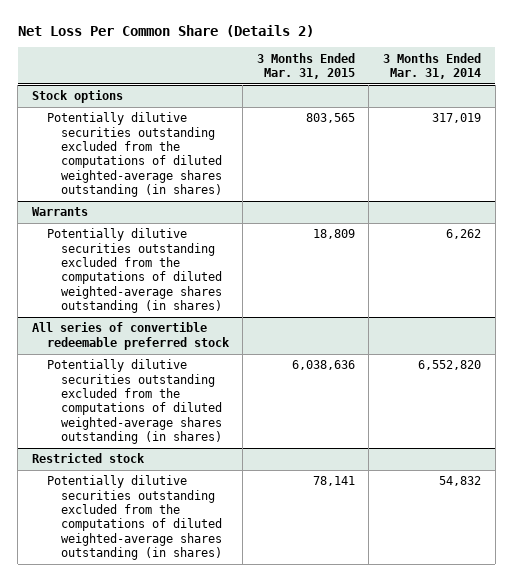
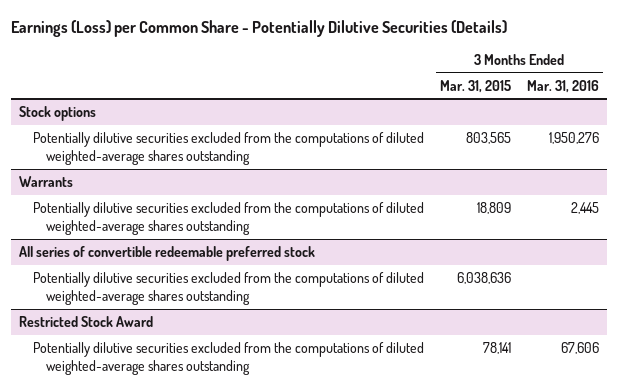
- Net Loss Per Common Share (Details 2)
+ Earnings (Loss) per Common Share - Potentially Dilutive Securities (Details)
- | 3 Months Ended Mar. 31, 2015 | 3 Months Ended Mar. 31, 2014
+ | 3 Months Ended Mar. 31, 2015 | 3 Months Ended Mar. 31, 2016
@ Stock options
- Potentially dilutive securities outstanding excluded from the computations of diluted weighted-average shares outstanding (in shares) | 803,565 | 317,019
+ Potentially dilutive securities excluded from the computations of diluted weighted-average shares outstanding | 803,565 | 1,950,276
@ Warrants
- Potentially dilutive securities outstanding excluded from the computations of diluted weighted-average shares outstanding (in shares) | 18,809 | 6,262
+ Potentially dilutive securities excluded from the computations of diluted weighted-average shares outstanding | 18,809 | 2,445
@ All series of convertible redeemable preferred stock
- Potentially dilutive securities outstanding excluded from the computations of diluted weighted-average shares outstanding (in shares) | 6,038,636 | 6,552,820
- Restricted stock
- Potentially dilutive securities outstanding excluded from the computations of diluted weighted-average shares outstanding (in shares) | 78,141 | 54,832
@ All series of convertible redeemable preferred stock
+ Potentially dilutive securities excluded from the computations of diluted weighted-average shares outstanding | 6,038,636 |
+ Restricted Stock Award
+ Potentially dilutive securities excluded from the computations of diluted weighted-average shares outstanding | 78,141 | 67,606

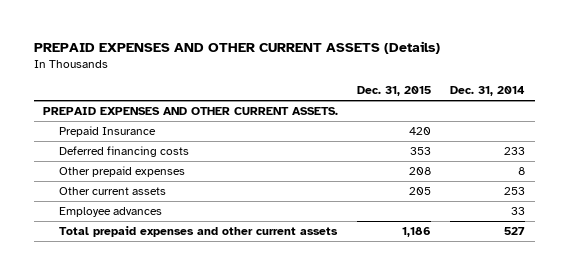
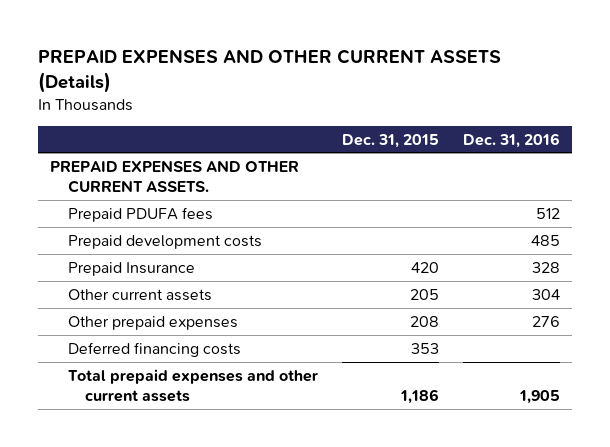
- | Dec. 31, 2015 | Dec. 31, 2014
+ | Dec. 31, 2015 | Dec. 31, 2016
+ Prepaid PDUFA fees | | 512
+ Prepaid development costs | | 485
- Employee advances | | 33
moved down: Other prepaid expenses | 208 | 276
moved down: Deferred financing costs | 353 |

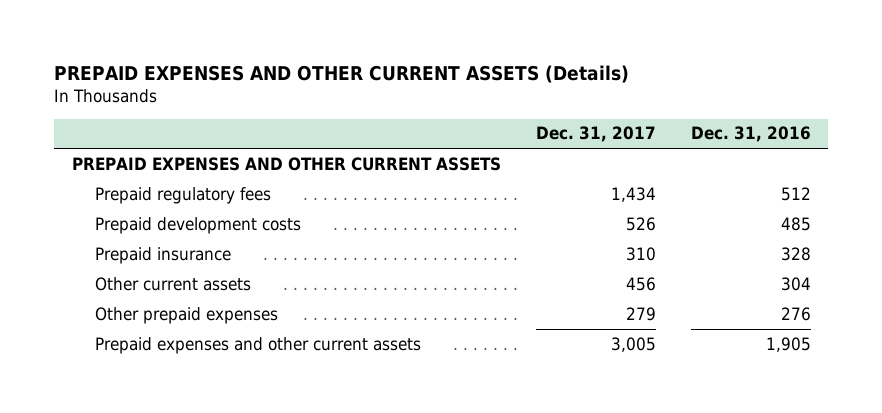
- | Dec. 31, 2015 | Dec. 31, 2016
+ | Dec. 31, 2017 | Dec. 31, 2016
- PREPAID EXPENSES AND OTHER CURRENT ASSETS.
- Prepaid PDUFA fees | | 512
+ PREPAID EXPENSES AND OTHER CURRENT ASSETS
+ Prepaid regulatory fees | 1,434 | 512
- Prepaid Insurance | 420 | 328
+ Prepaid insurance | 310 | 328
- Deferred financing costs | 353 |
- Total prepaid expenses and other current assets | 1,186 | 1,905
+ Prepaid expenses and other current assets | 3,005 | 1,905

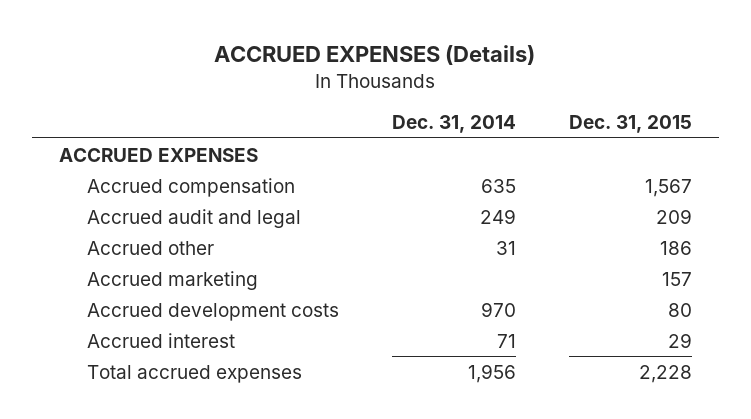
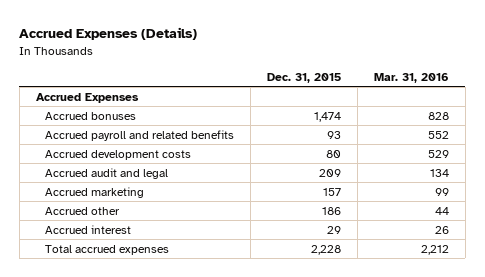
- ACCRUED EXPENSES (Details)
+ Accrued Expenses (Details)
- | Dec. 31, 2014 | Dec. 31, 2015
+ | Dec. 31, 2015 | Mar. 31, 2016
- ACCRUED EXPENSES
- Accrued compensation | 635 | 1,567
+ Accrued Expenses
+ Accrued bonuses | 1,474 | 828
+ Accrued payroll and related benefits | 93 | 552
moved up: Accrued development costs | 80 | 529
moved down: Accrued other | 186 | 44

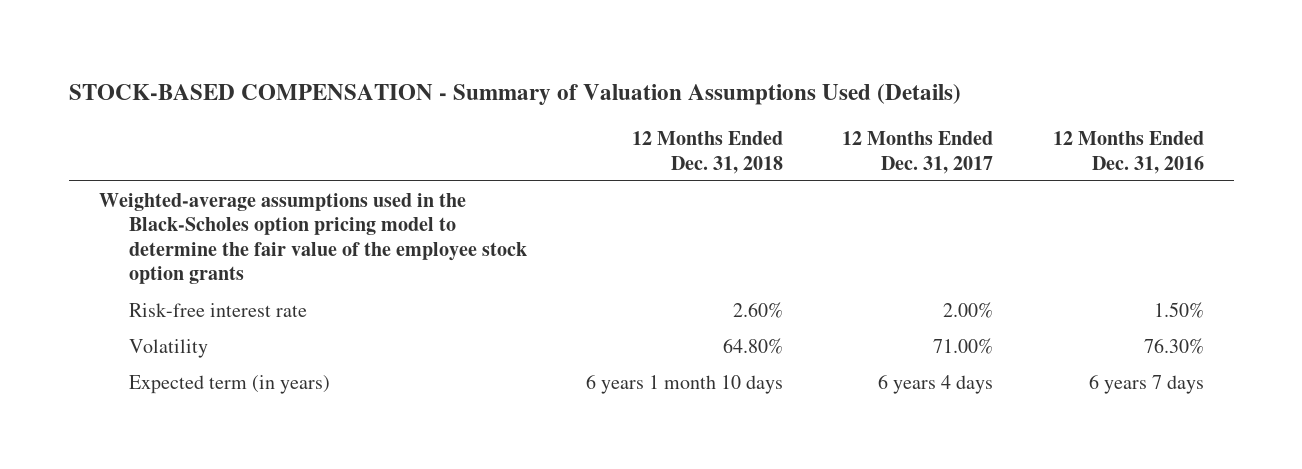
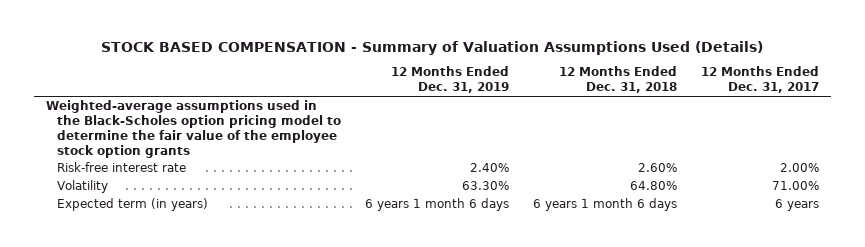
- STOCK-BASED COMPENSATION - Summary of Valuation Assumptions Used (Details)
+ STOCK BASED COMPENSATION - Summary of Valuation Assumptions Used (Details)
- | 12 Months Ended Dec. 31, 2018 | 12 Months Ended Dec. 31, 2017 | 12 Months Ended Dec. 31, 2016
+ | 12 Months Ended Dec. 31, 2019 | 12 Months Ended Dec. 31, 2018 | 12 Months Ended Dec. 31, 2017
- Expected term (in years) | 6 years 1 month 10 days | 6 years 4 days | 6 years 7 days
+ Expected term (in years) | 6 years 1 month 6 days | 6 years 1 month 6 days | 6 years

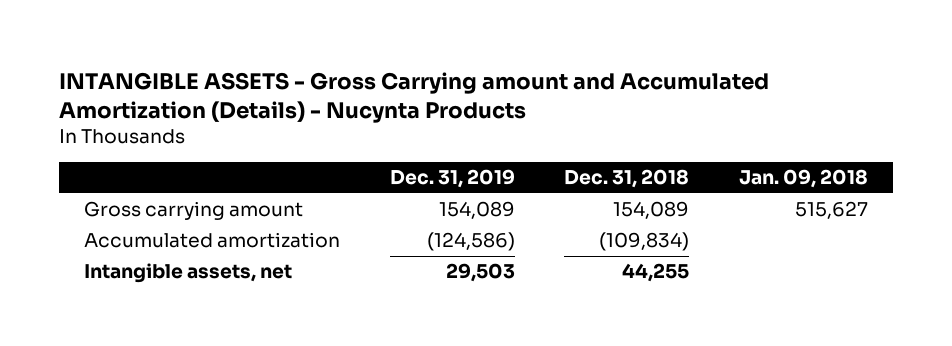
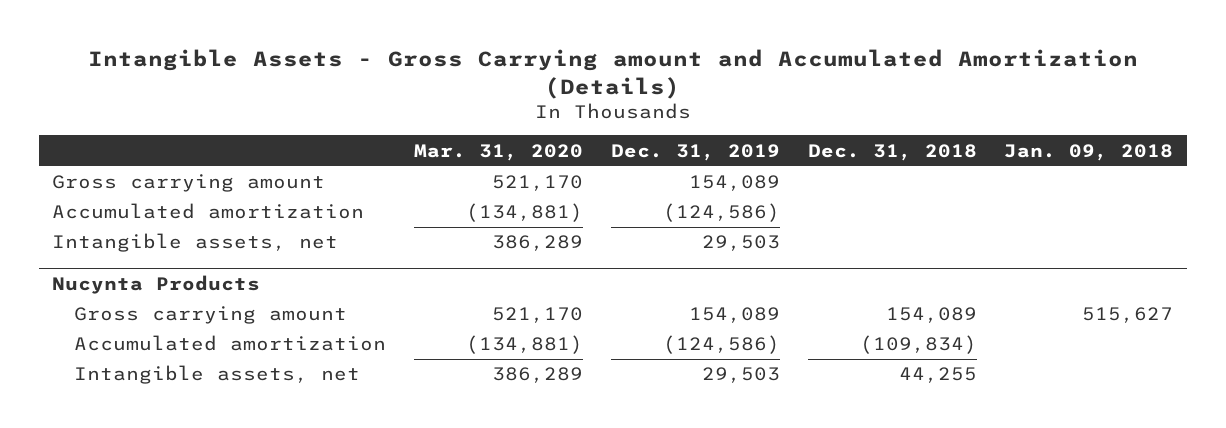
- INTANGIBLE ASSETS - Gross Carrying amount and Accumulated Amortization (Details) - Nucynta Products
+ Intangible Assets - Gross Carrying amount and Accumulated Amortization (Details)
- | Dec. 31, 2019 | Dec. 31, 2018 | Jan. 09, 2018
+ | Mar. 31, 2020 | Dec. 31, 2019 | Dec. 31, 2018 | Jan. 09, 2018
+ Gross carrying amount | 521,170 | 154,089 | |
+ Accumulated amortization | (134,881) | (124,586) | |
+ Intangible assets, net | 386,289 | 29,503 | |
+ Nucynta Products

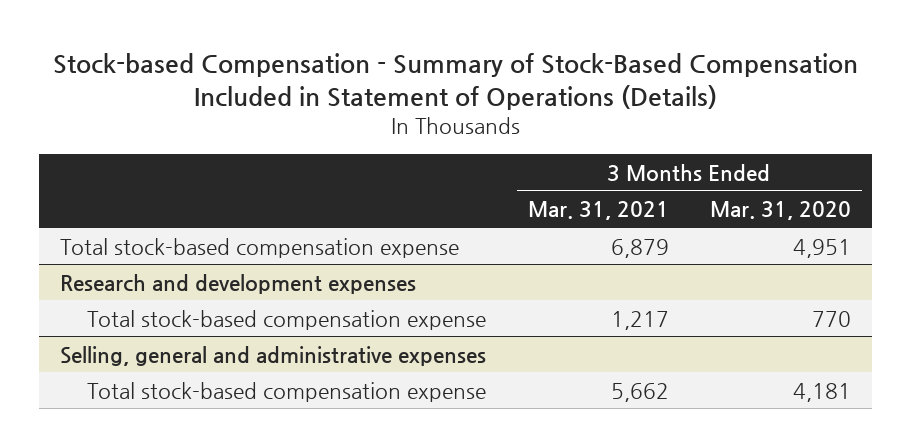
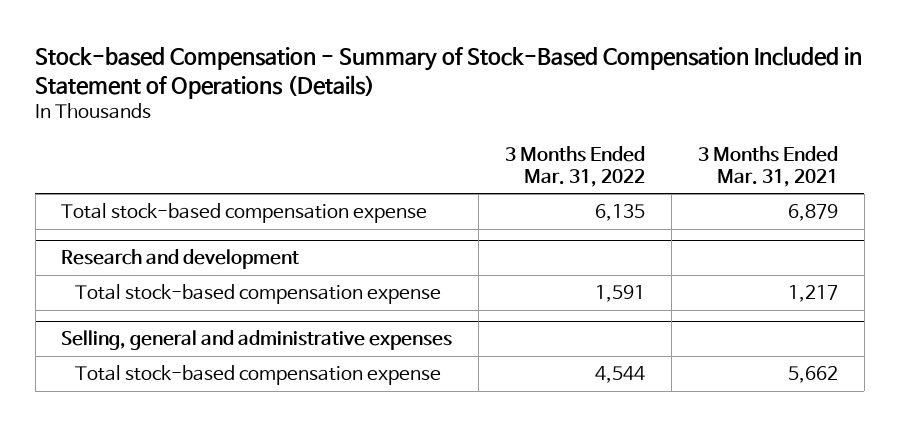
- | 3 Months Ended Mar. 31, 2021 | 3 Months Ended Mar. 31, 2020
+ | 3 Months Ended Mar. 31, 2022 | 3 Months Ended Mar. 31, 2021
- Research and development expenses
+ Research and development

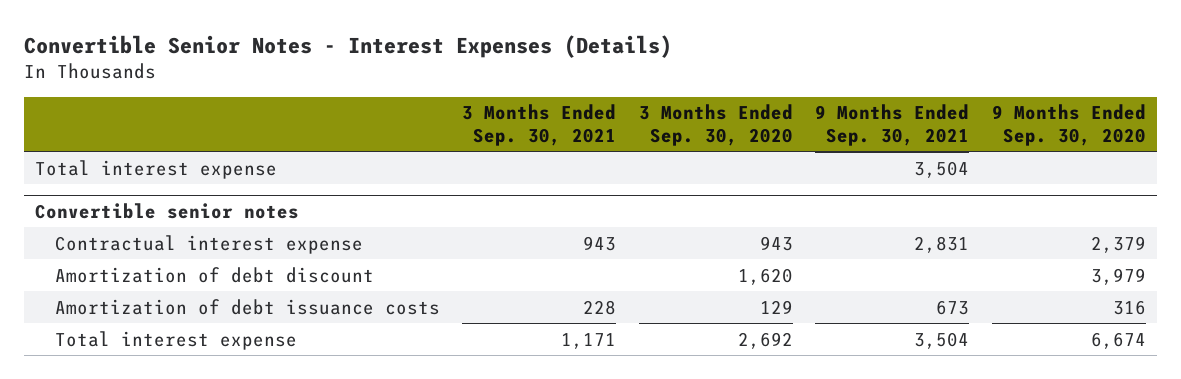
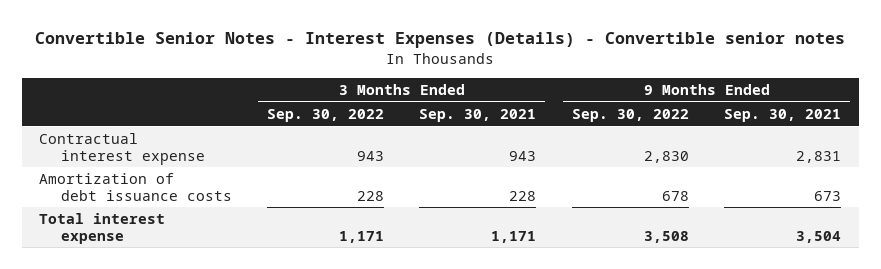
- Convertible Senior Notes - Interest Expenses (Details)
+ Convertible Senior Notes - Interest Expenses (Details) - Convertible senior notes
- | 3 Months Ended Sep. 30, 2021 | 3 Months Ended Sep. 30, 2020 | 9 Months Ended Sep. 30, 2021 | 9 Months Ended Sep. 30, 2020
+ | 3 Months Ended Sep. 30, 2022 | 3 Months Ended Sep. 30, 2021 | 9 Months Ended Sep. 30, 2022 | 9 Months Ended Sep. 30, 2021
- Total interest expense | | | 3,504 |
- Convertible senior notes
- Amortization of debt discount | | 1,620 | | 3,979

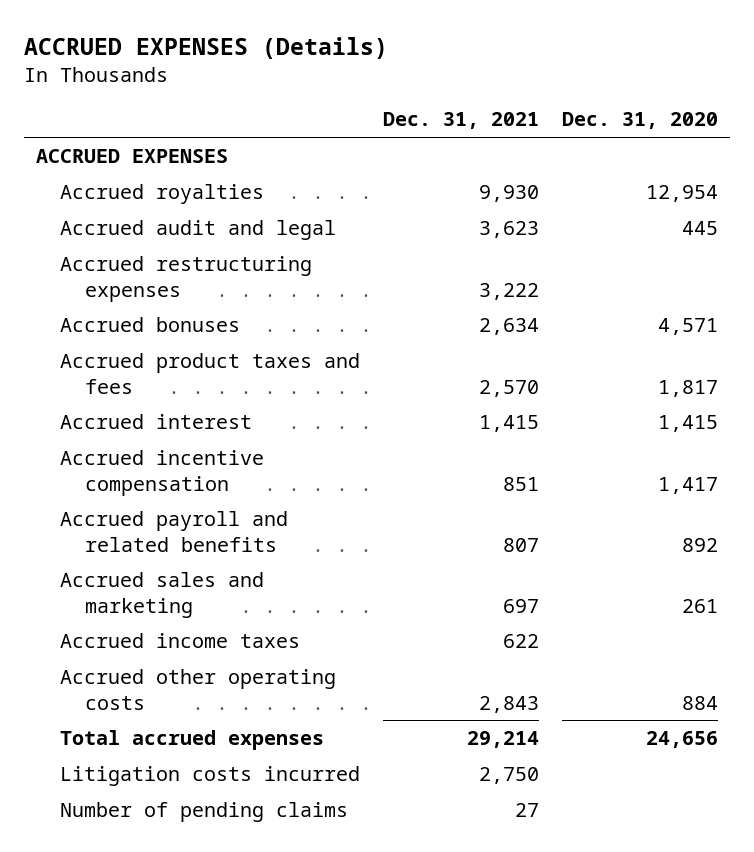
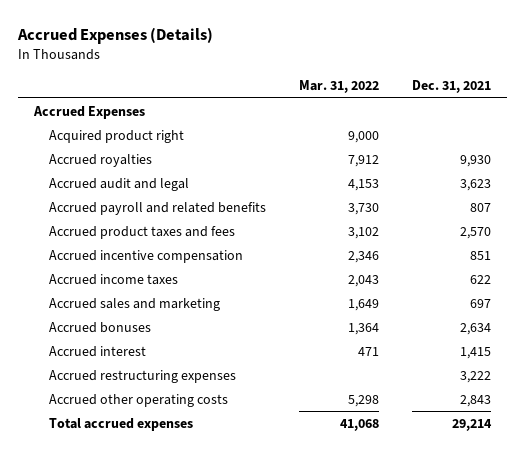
- ACCRUED EXPENSES (Details)
+ Accrued Expenses (Details)
- | Dec. 31, 2021 | Dec. 31, 2020
+ | Mar. 31, 2022 | Dec. 31, 2021
- ACCRUED EXPENSES
+ Accrued Expenses
+ Acquired product right | 9,000 |
moved up: Accrued payroll and related benefits | 3,730 | 807
moved down: Accrued sales and marketing | 1,649 | 697
moved down: Accrued bonuses | 1,364 | 2,634
moved down: Accrued interest | 471 | 1,415
moved down: Accrued restructuring expenses | | 3,222
- Litigation costs incurred | 2,750 |
- Number of pending claims | 27 |

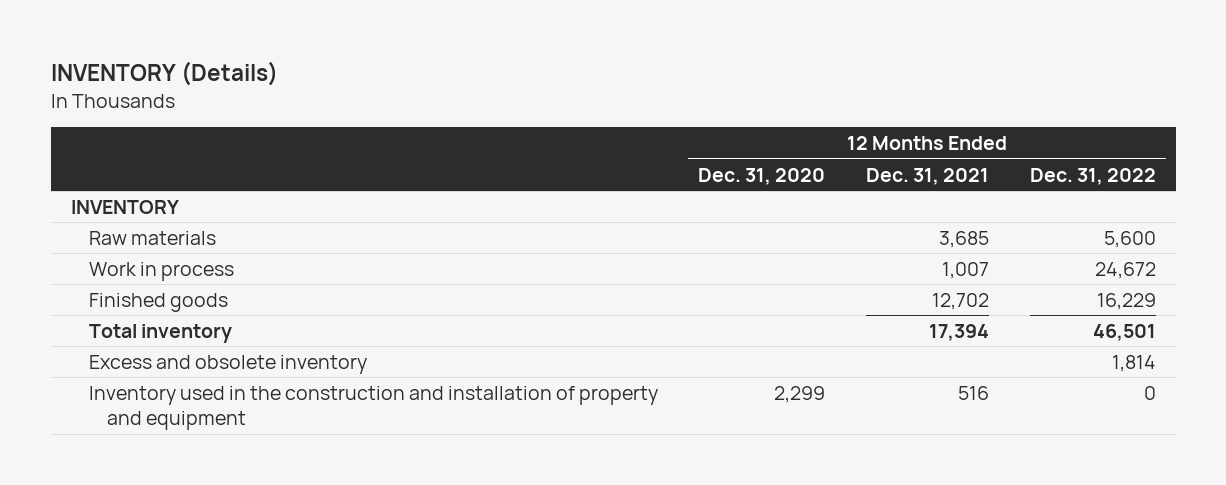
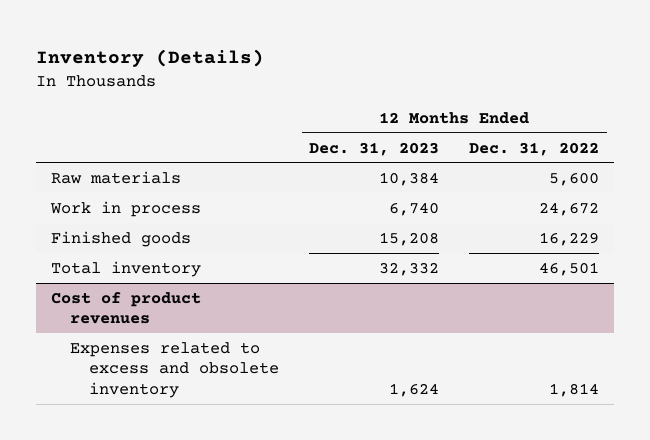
- INVENTORY (Details)
+ Inventory (Details)
- | 12 Months Ended Dec. 31, 2020 | 12 Months Ended Dec. 31, 2021 | 12 Months Ended Dec. 31, 2022
+ | 12 Months Ended Dec. 31, 2023 | 12 Months Ended Dec. 31, 2022
- INVENTORY
- Excess and obsolete inventory | | | 1,814
- Inventory used in the construction and installation of property and equipment | 2,299 | 516 | 0
+ Cost of product revenues
+ Expenses related to excess and obsolete inventory | 1,624 | 1,814

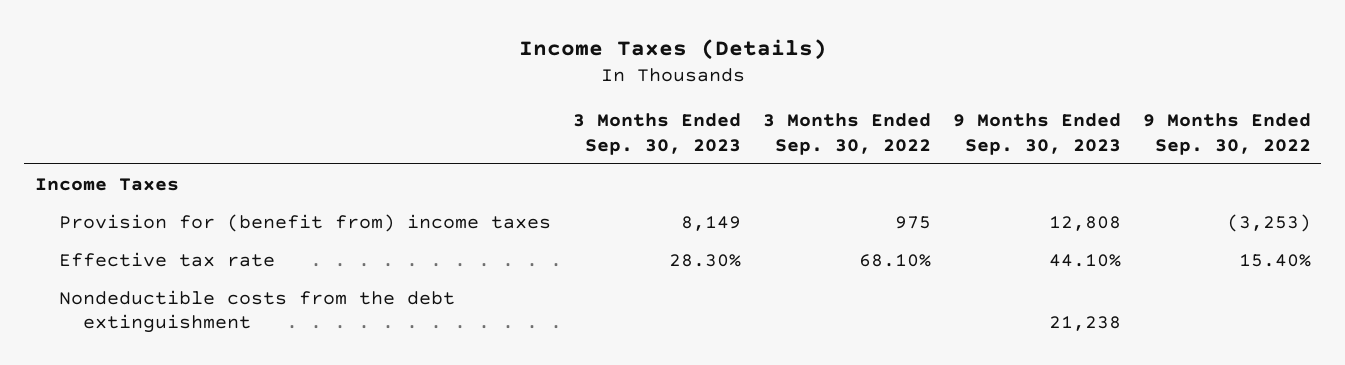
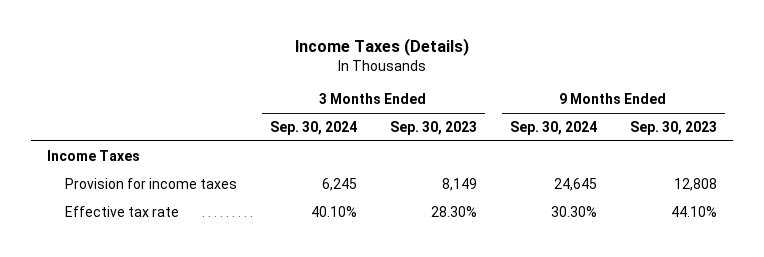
- | 3 Months Ended Sep. 30, 2023 | 3 Months Ended Sep. 30, 2022 | 9 Months Ended Sep. 30, 2023 | 9 Months Ended Sep. 30, 2022
+ | 3 Months Ended Sep. 30, 2024 | 3 Months Ended Sep. 30, 2023 | 9 Months Ended Sep. 30, 2024 | 9 Months Ended Sep. 30, 2023
- Provision for (benefit from) income taxes | 8,149 | 975 | 12,808 | (3,253)
+ Provision for income taxes | 6,245 | 8,149 | 24,645 | 12,808
- Nondeductible costs from the debt extinguishment | | | 21,238 |

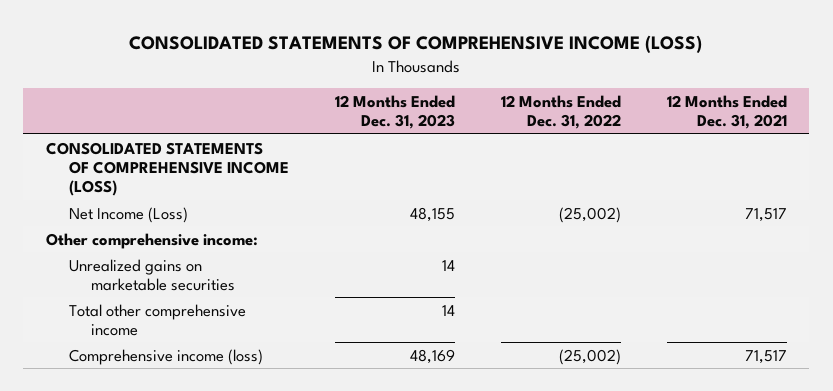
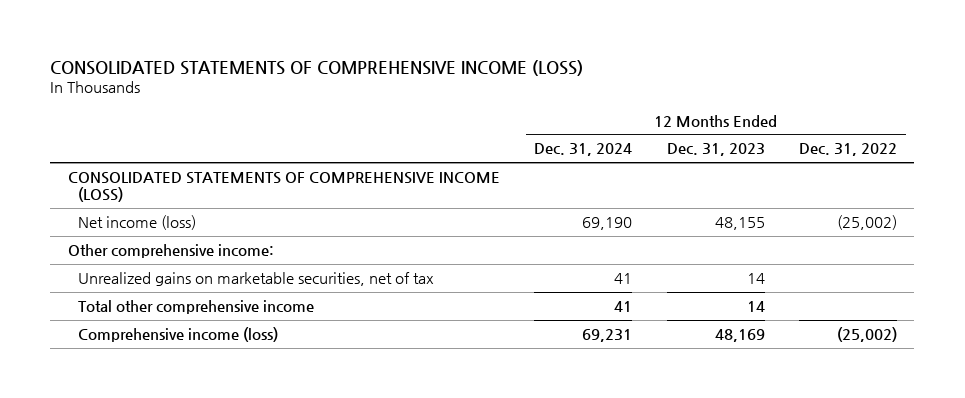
- | 12 Months Ended Dec. 31, 2023 | 12 Months Ended Dec. 31, 2022 | 12 Months Ended Dec. 31, 2021
+ | 12 Months Ended Dec. 31, 2024 | 12 Months Ended Dec. 31, 2023 | 12 Months Ended Dec. 31, 2022
- Net Income (Loss) | 48,155 | (25,002) | 71,517
+ Net income (loss) | 69,190 | 48,155 | (25,002)
- Unrealized gains on marketable securities | 14 | |
+ Unrealized gains on marketable securities, net of tax | 41 | 14 |

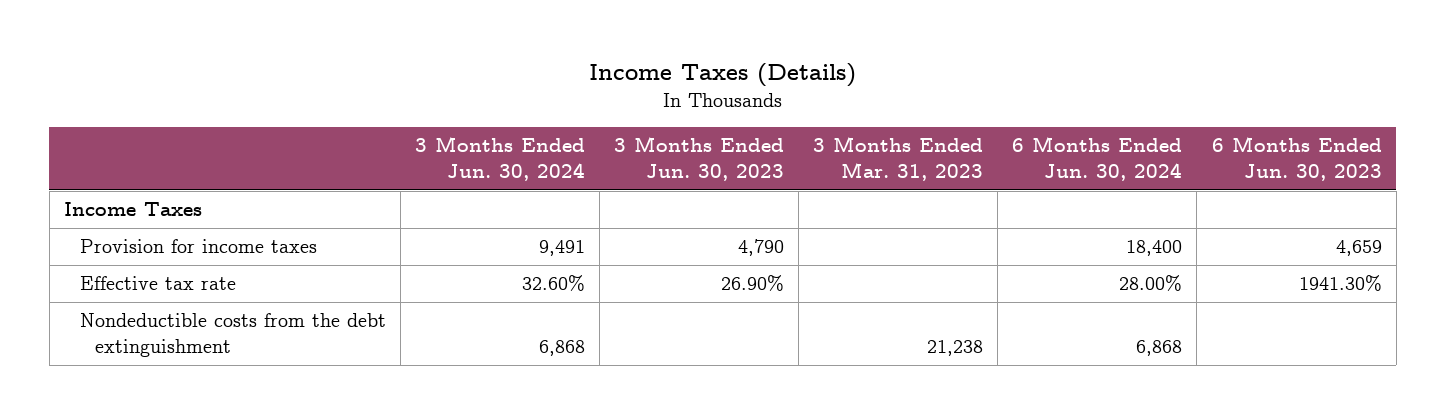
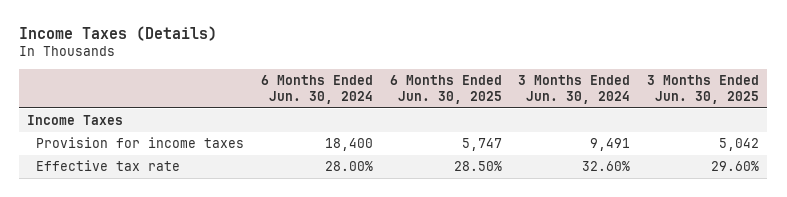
- | 3 Months Ended Jun. 30, 2024 | 3 Months Ended Jun. 30, 2023 | 3 Months Ended Mar. 31, 2023 | 6 Months Ended Jun. 30, 2024 | 6 Months Ended Jun. 30, 2023
+ | 6 Months Ended Jun. 30, 2024 | 6 Months Ended Jun. 30, 2025 | 3 Months Ended Jun. 30, 2024 | 3 Months Ended Jun. 30, 2025
- Nondeductible costs from the debt extinguishment | 6,868 | | 21,238 | 6,868 |

